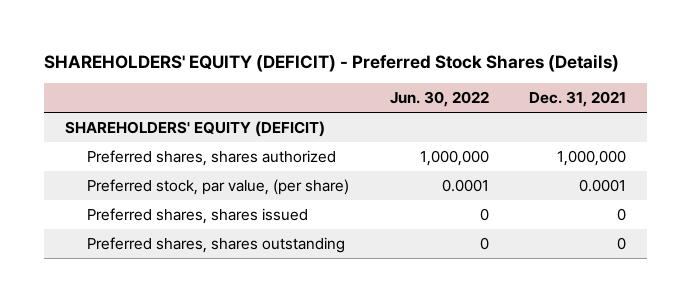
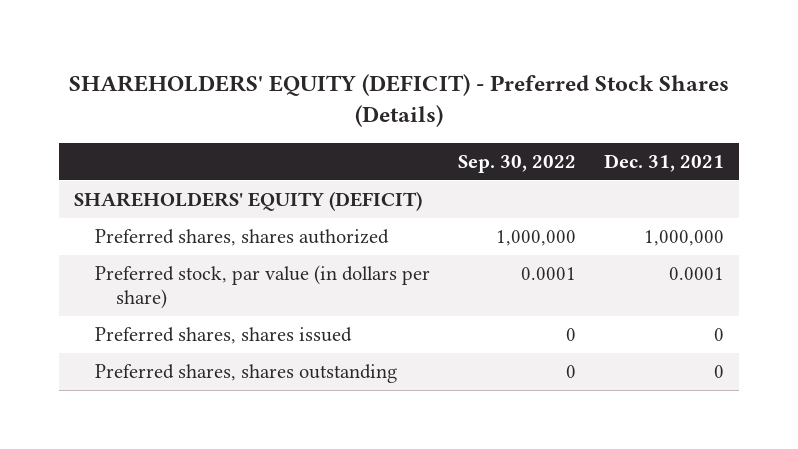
- | Jun. 30, 2022 | Dec. 31, 2021
+ | Sep. 30, 2022 | Dec. 31, 2021
- Preferred stock, par value, (per share) | 0.0001 | 0.0001
+ Preferred stock, par value (in dollars per share) | 0.0001 | 0.0001

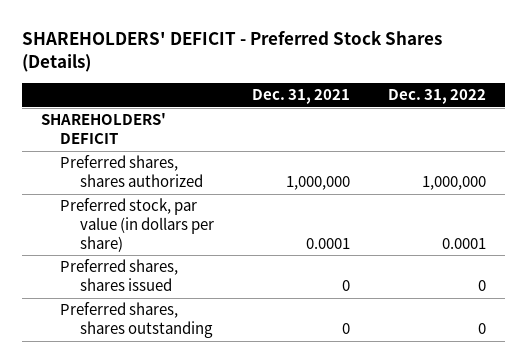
- SHAREHOLDERS' EQUITY (DEFICIT) - Preferred Stock Shares (Details)
+ SHAREHOLDERS' DEFICIT - Preferred Stock Shares (Details)
- | Sep. 30, 2022 | Dec. 31, 2021
+ | Dec. 31, 2021 | Dec. 31, 2022
- SHAREHOLDERS' EQUITY (DEFICIT)
+ SHAREHOLDERS' DEFICIT

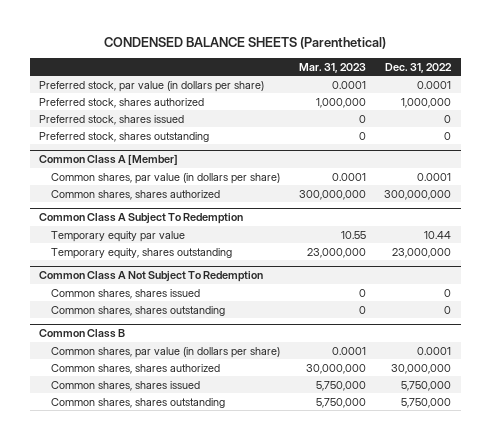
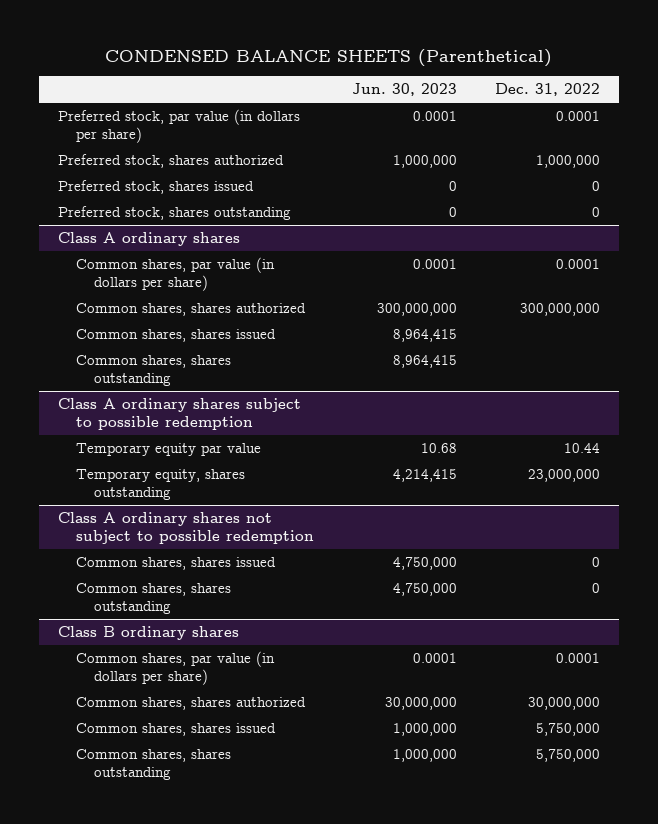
- | Mar. 31, 2023 | Dec. 31, 2022
+ | Jun. 30, 2023 | Dec. 31, 2022
- Common Class A [Member]
+ Class A ordinary shares
- Common Class A Subject To Redemption
+ Common shares, shares issued | 8,964,415 |
+ Common shares, shares outstanding | 8,964,415 |
+ Class A ordinary shares subject to possible redemption
- Common Class A Not Subject To Redemption
+ Class A ordinary shares not subject to possible redemption
- Common Class B
+ Class B ordinary shares

